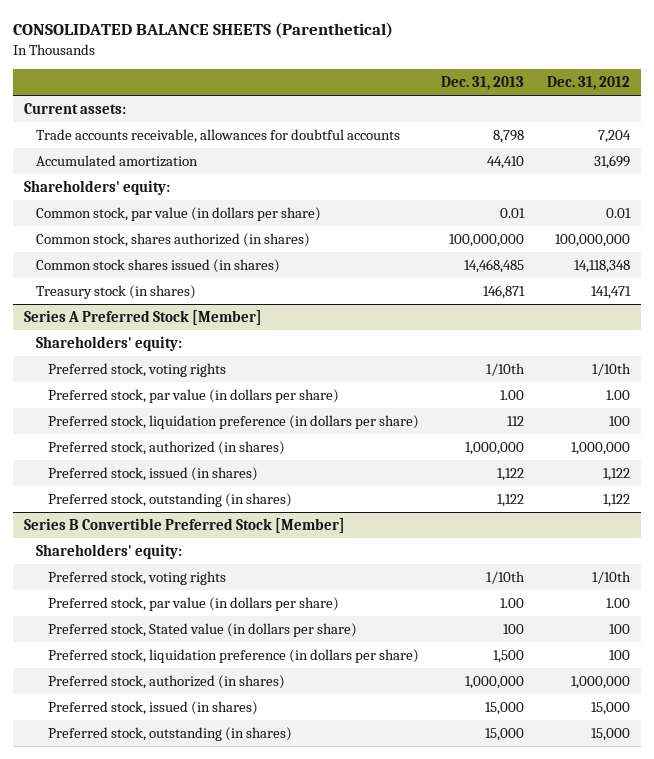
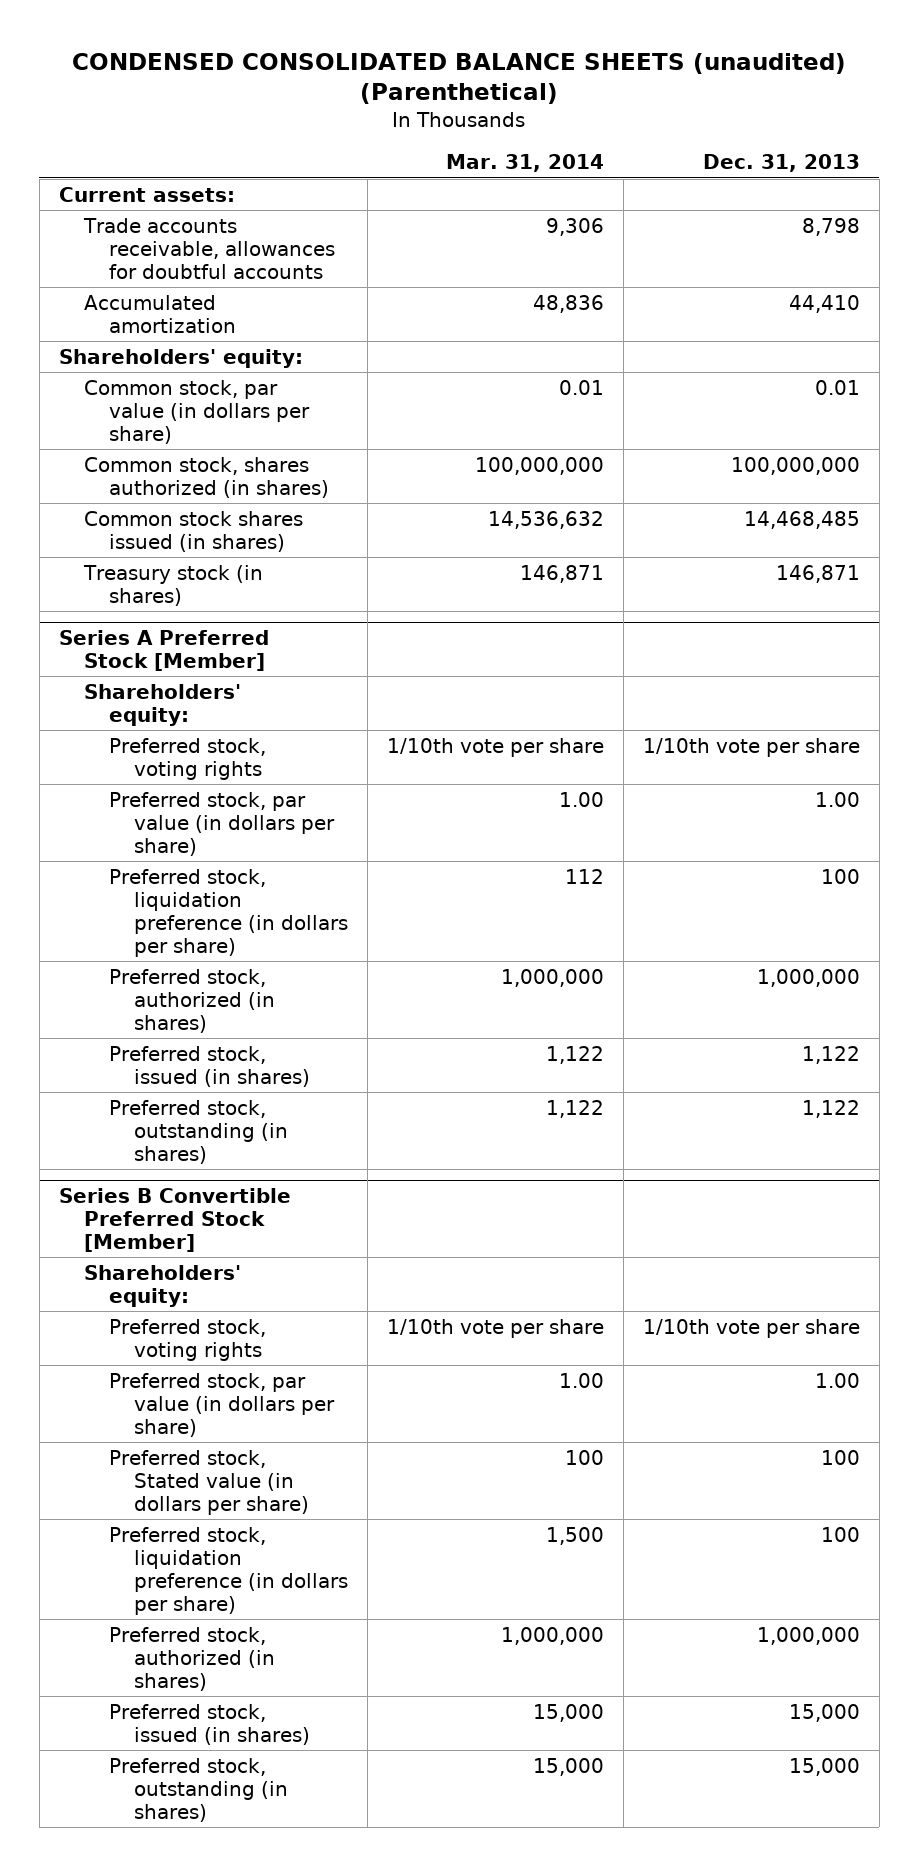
- CONSOLIDATED BALANCE SHEETS (Parenthetical)
+ CONDENSED CONSOLIDATED BALANCE SHEETS (unaudited) (Parenthetical)
- | Dec. 31, 2013 | Dec. 31, 2012
+ | Mar. 31, 2014 | Dec. 31, 2013
@ Series A Preferred Stock [Member]
- Preferred stock, voting rights | 1/10th | 1/10th
+ Preferred stock, voting rights | 1/10th vote per share | 1/10th vote per share
- Preferred stock, liquidation preference (in dollars per share) | 112 | 100
+ Preferred stock, liquidation preference (in dollars per share) | 112 | 100
@ Series B Convertible Preferred Stock [Member]
- Preferred stock, voting rights | 1/10th | 1/10th
+ Preferred stock, voting rights | 1/10th vote per share | 1/10th vote per share
- Preferred stock, liquidation preference (in dollars per share) | 1,500 | 100
+ Preferred stock, liquidation preference (in dollars per share) | 1,500 | 100

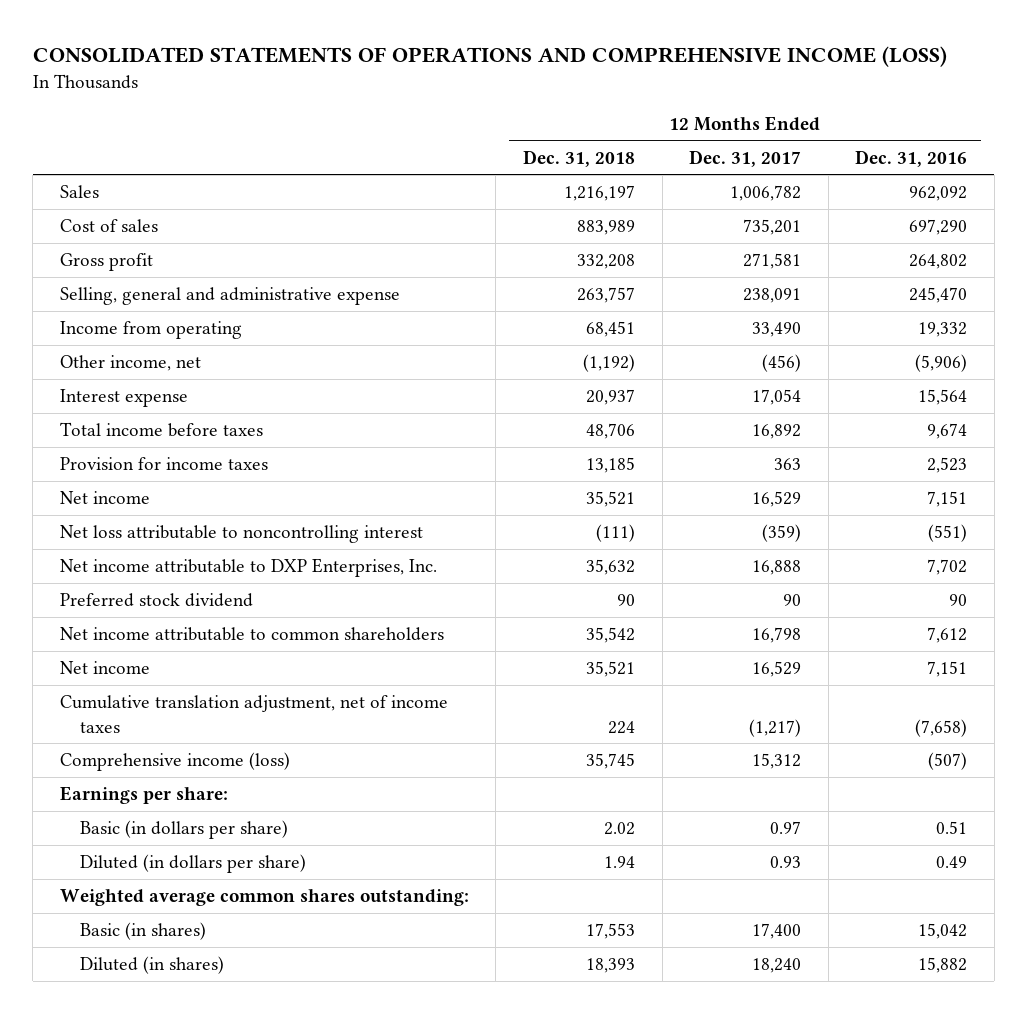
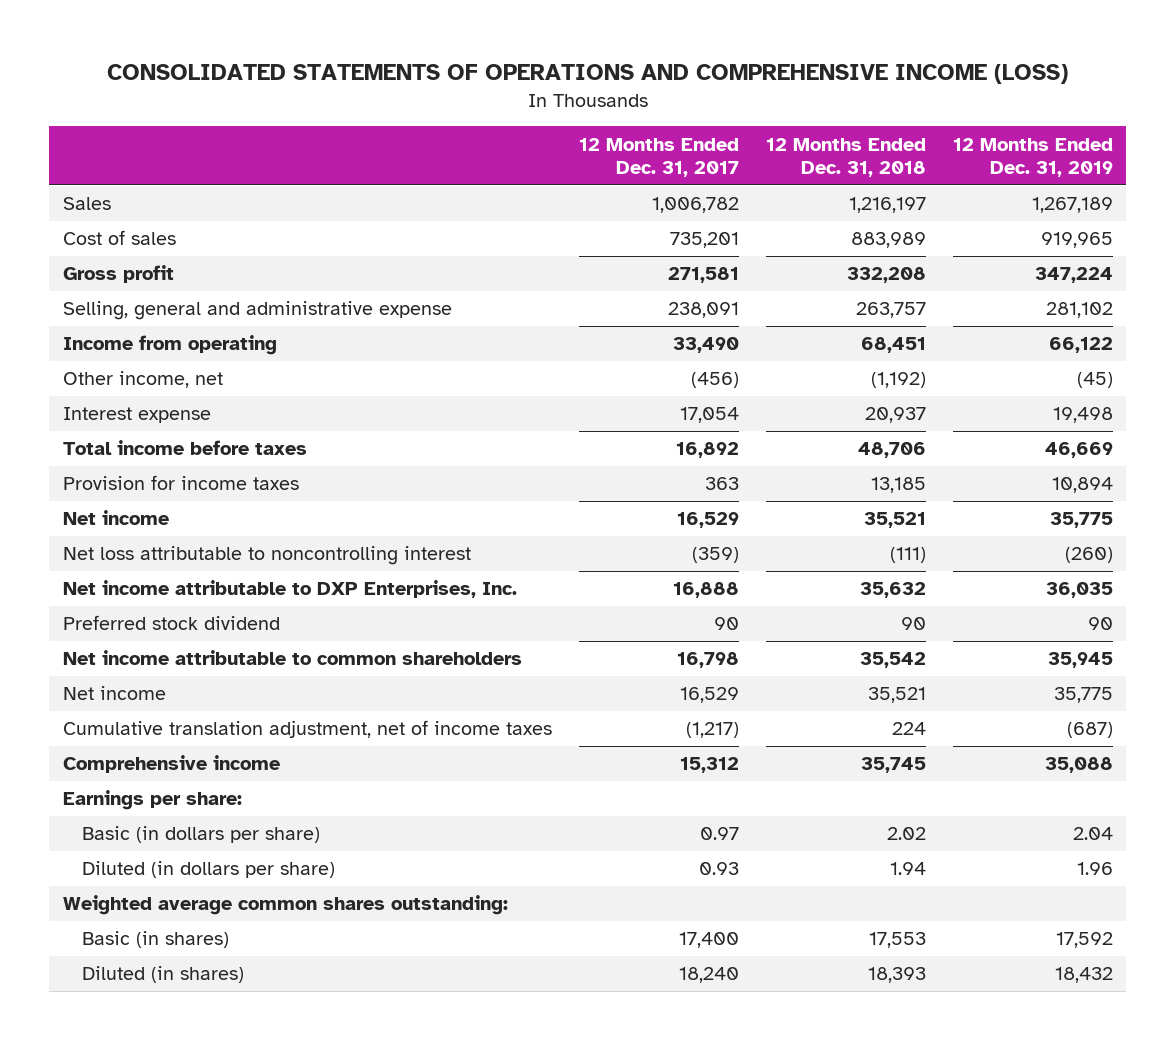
- | 12 Months Ended Dec. 31, 2018 | 12 Months Ended Dec. 31, 2017 | 12 Months Ended Dec. 31, 2016
+ | 12 Months Ended Dec. 31, 2017 | 12 Months Ended Dec. 31, 2018 | 12 Months Ended Dec. 31, 2019
- Comprehensive income (loss) | 35,745 | 15,312 | (507)
+ Comprehensive income | 15,312 | 35,745 | 35,088

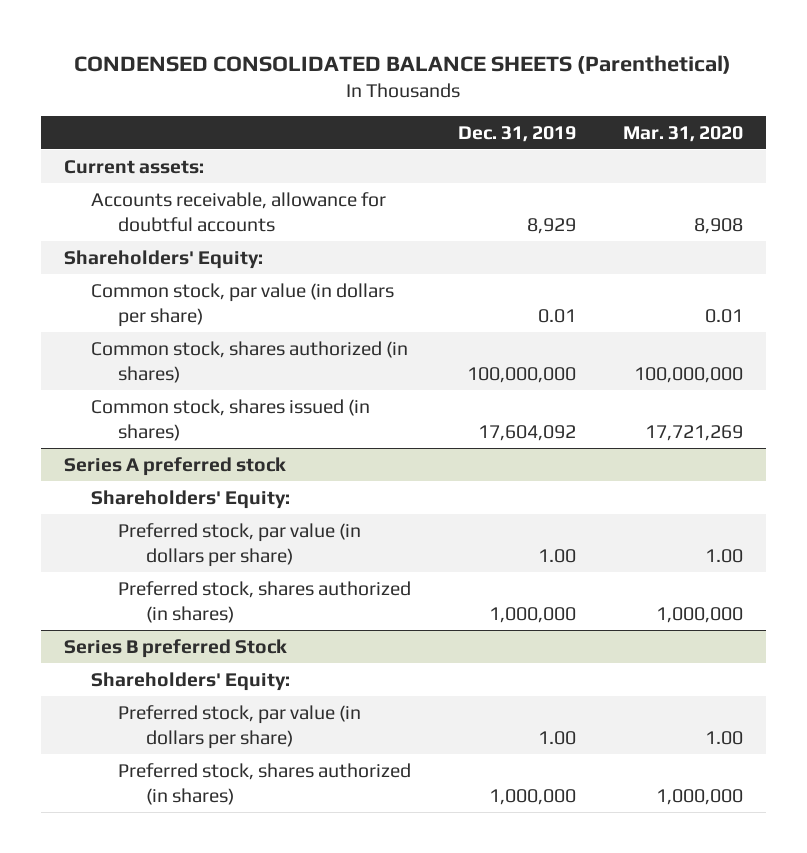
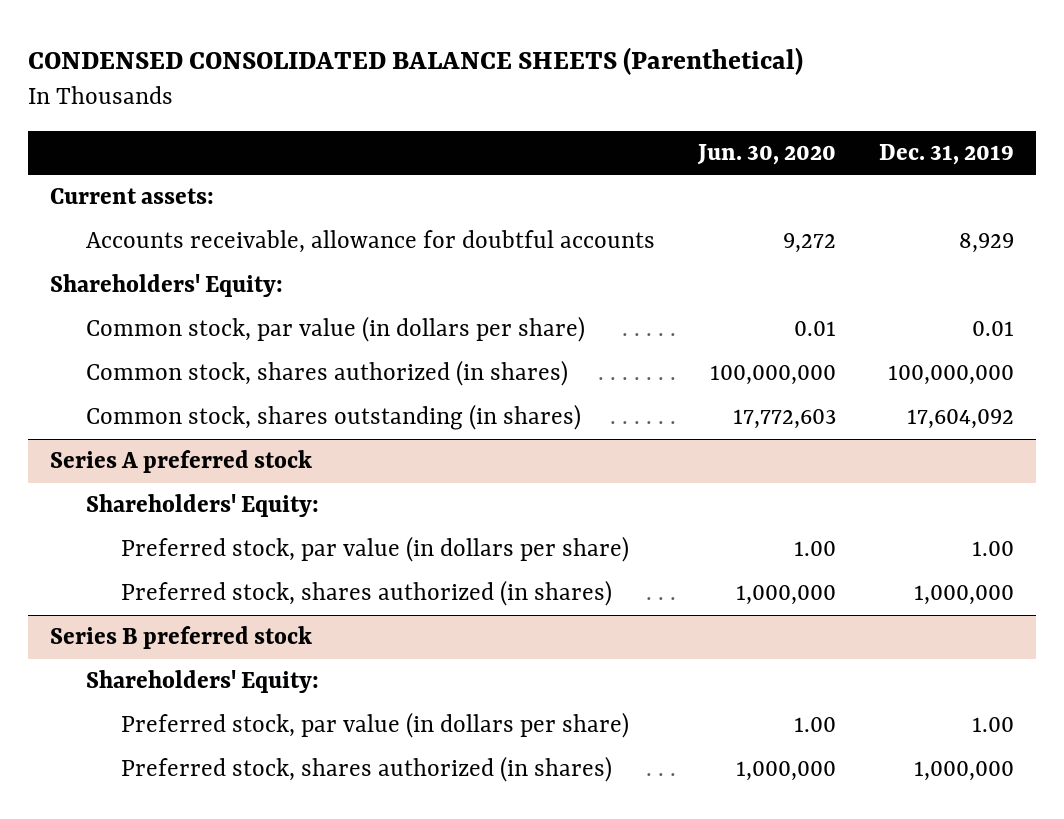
- | Dec. 31, 2019 | Mar. 31, 2020
+ | Jun. 30, 2020 | Dec. 31, 2019
- Common stock, shares issued (in shares) | 17,604,092 | 17,721,269
+ Common stock, shares outstanding (in shares) | 17,772,603 | 17,604,092
- Series B preferred Stock
+ Series B preferred stock

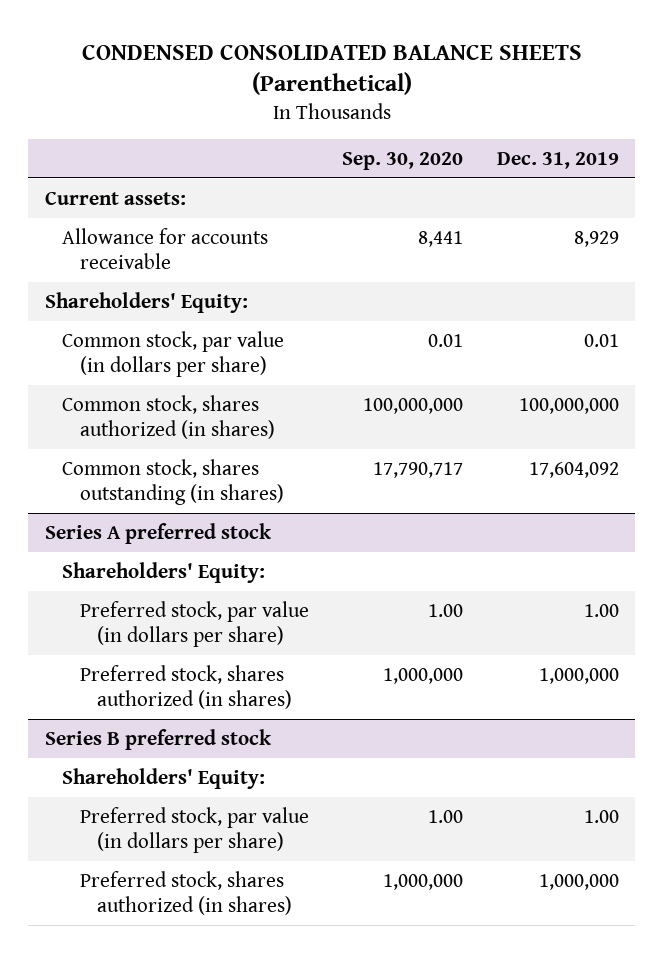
- | Jun. 30, 2020 | Dec. 31, 2019
+ | Sep. 30, 2020 | Dec. 31, 2019
- Accounts receivable, allowance for doubtful accounts | 9,272 | 8,929
+ Allowance for accounts receivable | 8,441 | 8,929

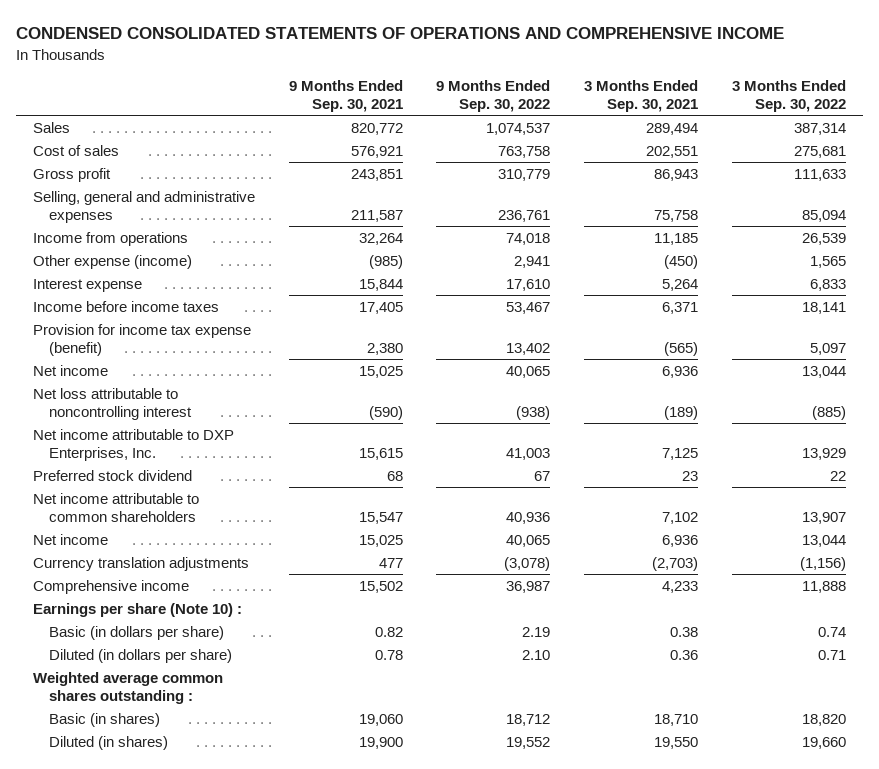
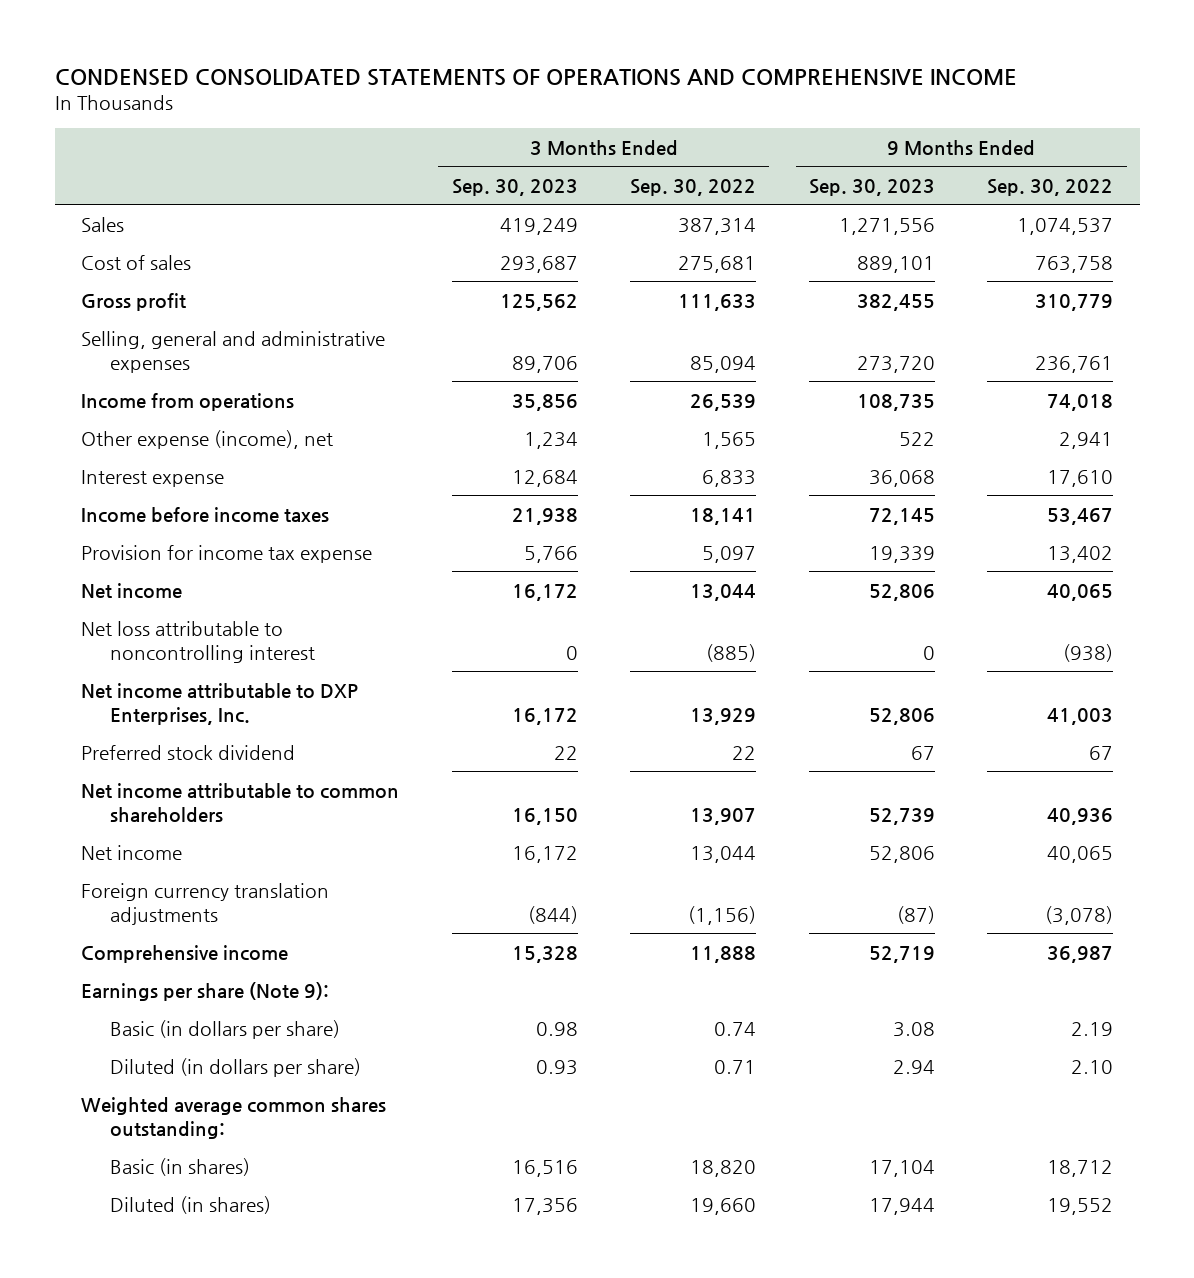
- | 9 Months Ended Sep. 30, 2021 | 9 Months Ended Sep. 30, 2022 | 3 Months Ended Sep. 30, 2021 | 3 Months Ended Sep. 30, 2022
+ | 3 Months Ended Sep. 30, 2023 | 3 Months Ended Sep. 30, 2022 | 9 Months Ended Sep. 30, 2023 | 9 Months Ended Sep. 30, 2022
- Other expense (income) | (985) | 2,941 | (450) | 1,565
+ Other expense (income), net | 1,234 | 1,565 | 522 | 2,941
- Provision for income tax expense (benefit) | 2,380 | 13,402 | (565) | 5,097
+ Provision for income tax expense | 5,766 | 5,097 | 19,339 | 13,402
- Currency translation adjustments | 477 | (3,078) | (2,703) | (1,156)
+ Foreign currency translation adjustments | (844) | (1,156) | (87) | (3,078)
- Earnings per share (Note 10) :
+ Earnings per share (Note 9):
- Weighted average common shares outstanding :
+ Weighted average common shares outstanding:

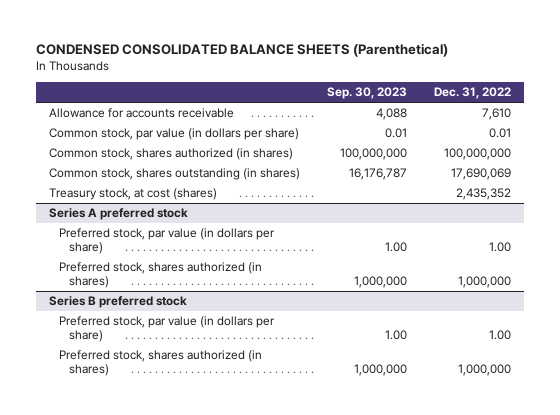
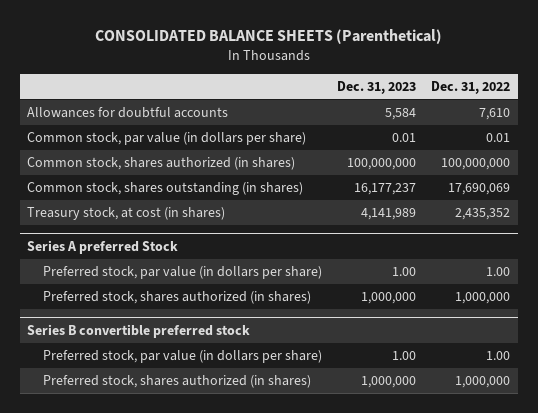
- CONDENSED CONSOLIDATED BALANCE SHEETS (Parenthetical)
+ CONSOLIDATED BALANCE SHEETS (Parenthetical)
- | Sep. 30, 2023 | Dec. 31, 2022
+ | Dec. 31, 2023 | Dec. 31, 2022
- Allowance for accounts receivable | 4,088 | 7,610
+ Allowances for doubtful accounts | 5,584 | 7,610
- Treasury stock, at cost (shares) | | 2,435,352
- Series A preferred stock
+ Treasury stock, at cost (in shares) | 4,141,989 | 2,435,352
+ Series A preferred Stock
- Series B preferred stock
+ Series B convertible preferred stock

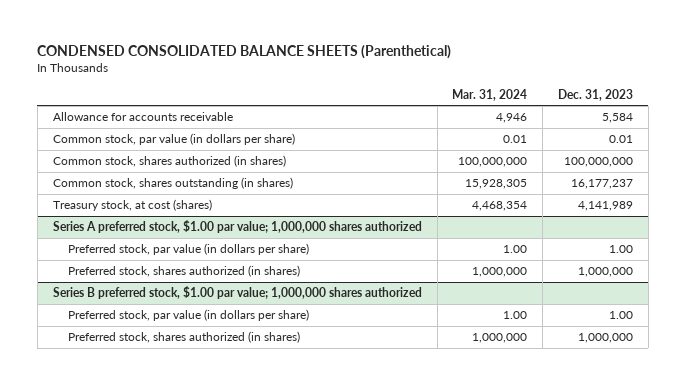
- CONSOLIDATED BALANCE SHEETS (Parenthetical)
+ CONDENSED CONSOLIDATED BALANCE SHEETS (Parenthetical)
- | Dec. 31, 2023 | Dec. 31, 2022
+ | Mar. 31, 2024 | Dec. 31, 2023
- Allowances for doubtful accounts | 5,584 | 7,610
+ Allowance for accounts receivable | 4,946 | 5,584
- Treasury stock, at cost (in shares) | 4,141,989 | 2,435,352
- Series A preferred Stock
+ Treasury stock, at cost (shares) | 4,468,354 | 4,141,989
+ Series A preferred stock, $1.00 par value; 1,000,000 shares authorized
- Series B convertible preferred stock
+ Series B preferred stock, $1.00 par value; 1,000,000 shares authorized

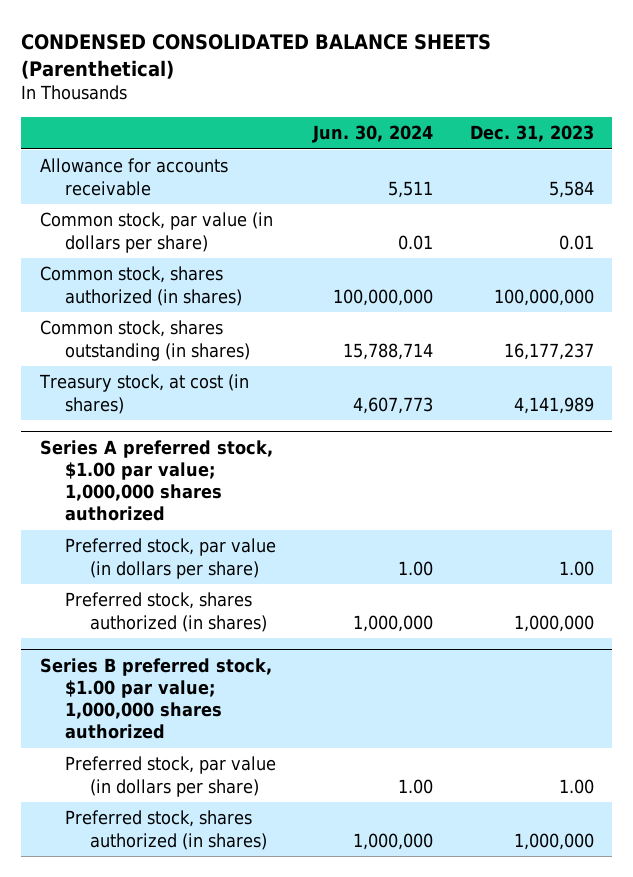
- | Mar. 31, 2024 | Dec. 31, 2023
+ | Jun. 30, 2024 | Dec. 31, 2023
- Treasury stock, at cost (shares) | 4,468,354 | 4,141,989
+ Treasury stock, at cost (in shares) | 4,607,773 | 4,141,989

